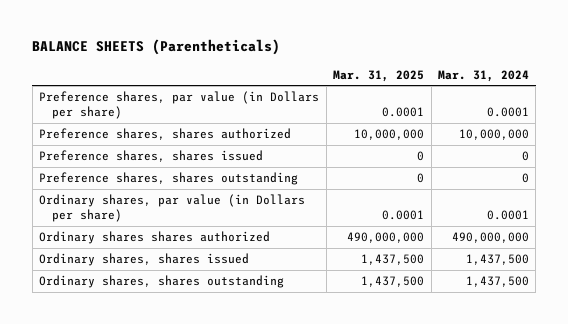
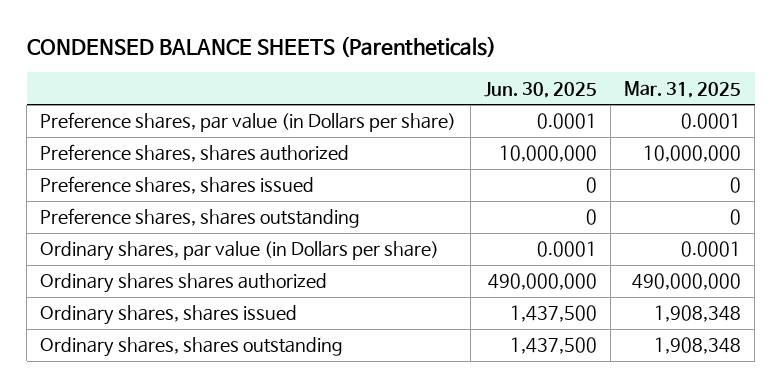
- BALANCE SHEETS (Parentheticals)
+ CONDENSED BALANCE SHEETS (Parentheticals)
- | Mar. 31, 2025 | Mar. 31, 2024
+ | Jun. 30, 2025 | Mar. 31, 2025
- Ordinary shares, shares issued | 1,437,500 | 1,437,500
- Ordinary shares, shares outstanding | 1,437,500 | 1,437,500
+ Ordinary shares, shares issued | 1,437,500 | 1,908,348
+ Ordinary shares, shares outstanding | 1,437,500 | 1,908,348

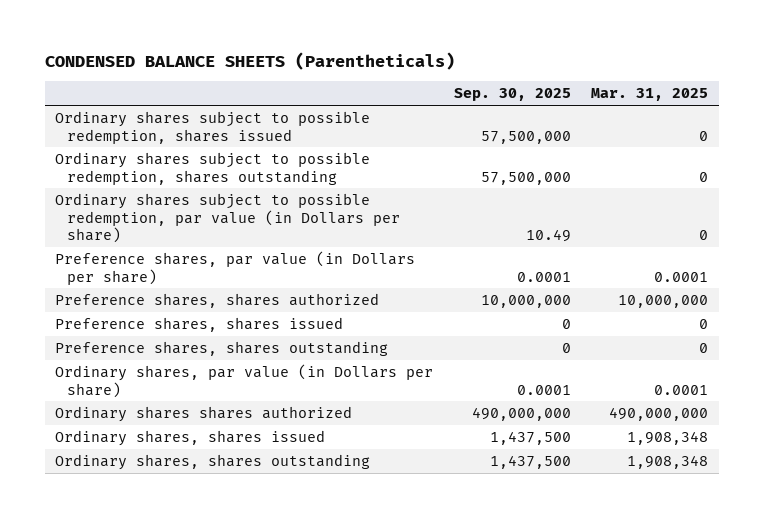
- | Jun. 30, 2025 | Mar. 31, 2025
+ | Sep. 30, 2025 | Mar. 31, 2025
+ Ordinary shares subject to possible redemption, shares issued | 57,500,000 | 0
+ Ordinary shares subject to possible redemption, shares outstanding | 57,500,000 | 0
+ Ordinary shares subject to possible redemption, par value (in Dollars per share) | 10.49 | 0

